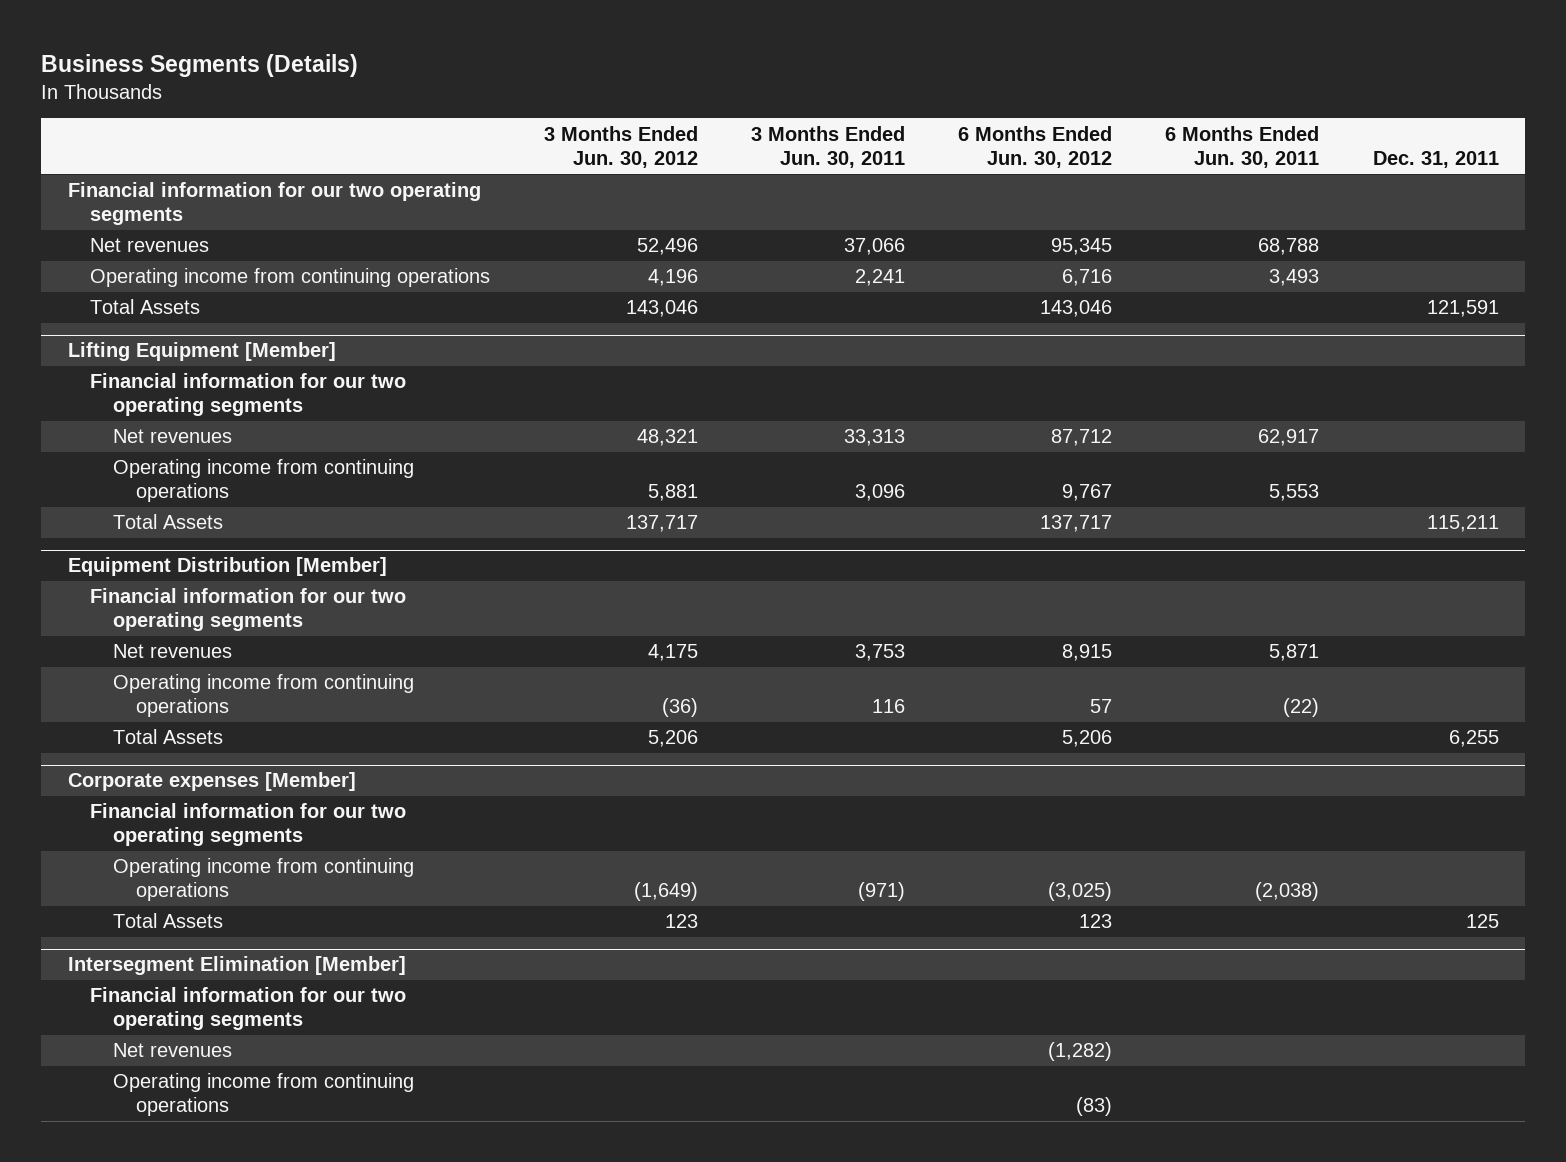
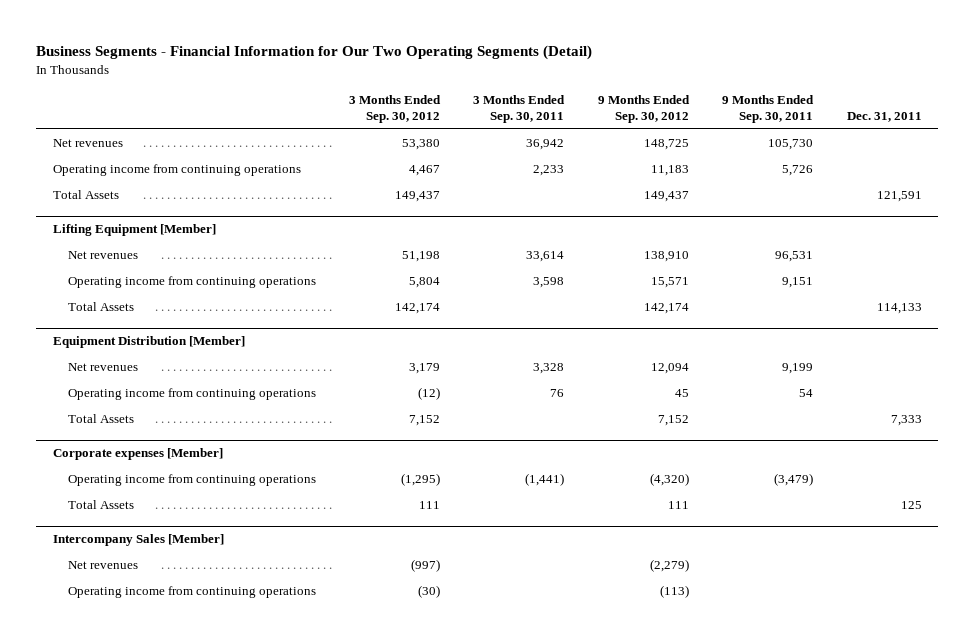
- Business Segments (Details)
+ Business Segments - Financial Information for Our Two Operating Segments (Detail)
- | 3 Months Ended Jun. 30, 2012 | 3 Months Ended Jun. 30, 2011 | 6 Months Ended Jun. 30, 2012 | 6 Months Ended Jun. 30, 2011 | Dec. 31, 2011
+ | 3 Months Ended Sep. 30, 2012 | 3 Months Ended Sep. 30, 2011 | 9 Months Ended Sep. 30, 2012 | 9 Months Ended Sep. 30, 2011 | Dec. 31, 2011
- Financial information for our two operating segments
@ Lifting Equipment [Member]
- Financial information for our two operating segments
- Total Assets | 137,717 | | 137,717 | | 115,211
+ Total Assets | 142,174 | | 142,174 | | 114,133
@ Equipment Distribution [Member]
- Financial information for our two operating segments
- Total Assets | 5,206 | | 5,206 | | 6,255
+ Total Assets | 7,152 | | 7,152 | | 7,333
@ Corporate expenses [Member]
- Financial information for our two operating segments
- Intersegment Elimination [Member]
- Financial information for our two operating segments
- Net revenues | | | (1,282) | |
- Operating income from continuing operations | | | (83) | |
+ Intercompany Sales [Member]
+ Net revenues | (997) | | (2,279) | |
+ Operating income from continuing operations | (30) | | (113) | |

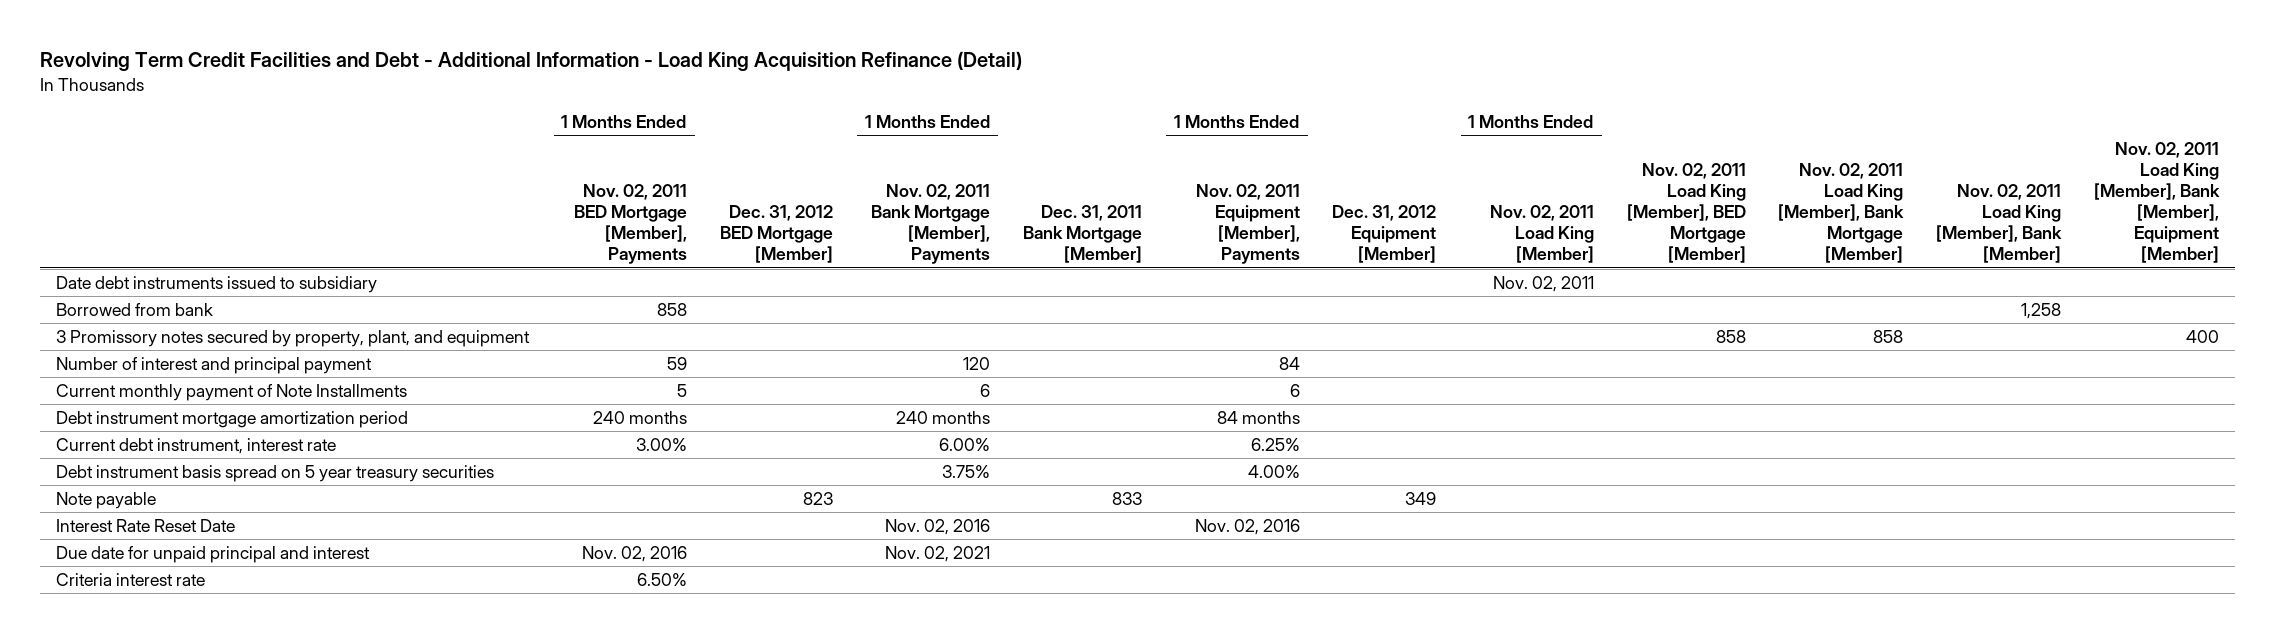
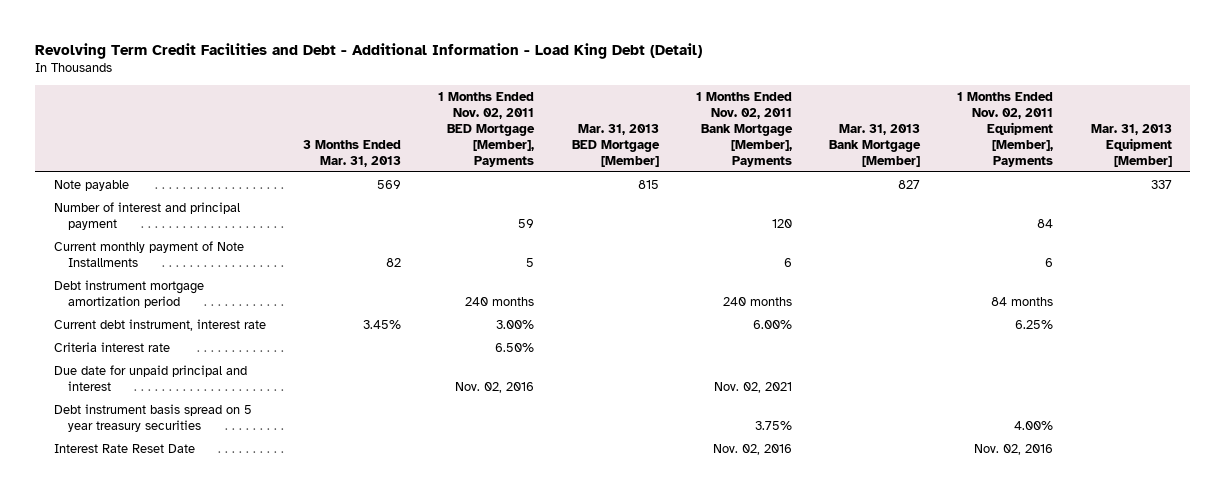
- Revolving Term Credit Facilities and Debt - Additional Information - Load King Acquisition Refinance (Detail)
+ Revolving Term Credit Facilities and Debt - Additional Information - Load King Debt (Detail)
- | 1 Months Ended Nov. 02, 2011 BED Mortgage [Member], Payments | Dec. 31, 2012 BED Mortgage [Member] | 1 Months Ended Nov. 02, 2011 Bank Mortgage [Member], Payments | Dec. 31, 2011 Bank Mortgage [Member] | 1 Months Ended Nov. 02, 2011 Equipment [Member], Payments | Dec. 31, 2012 Equipment [Member] | 1 Months Ended Nov. 02, 2011 Load King [Member] | Nov. 02, 2011 Load King [Member], BED Mortgage [Member] | Nov. 02, 2011 Load King [Member], Bank Mortgage [Member] | Nov. 02, 2011 Load King [Member], Bank [Member] | Nov. 02, 2011 Load King [Member], Bank [Member], Equipment [Member]
+ | 3 Months Ended Mar. 31, 2013 | 1 Months Ended Nov. 02, 2011 BED Mortgage [Member], Payments | Mar. 31, 2013 BED Mortgage [Member] | 1 Months Ended Nov. 02, 2011 Bank Mortgage [Member], Payments | Mar. 31, 2013 Bank Mortgage [Member] | 1 Months Ended Nov. 02, 2011 Equipment [Member], Payments | Mar. 31, 2013 Equipment [Member]
- Date debt instruments issued to subsidiary | | | | | | | Nov. 02, 2011 | | | |
- Borrowed from bank | 858 | | | | | | | | | 1,258 |
- 3 Promissory notes secured by property, plant, and equipment | | | | | | | | 858 | 858 | | 400
moved up: Note payable | 569 | | 815 | | 827 | | 337
moved up: Criteria interest rate | | 6.50% | | | | |
moved up: Due date for unpaid principal and interest | | Nov. 02, 2016 | | Nov. 02, 2021 | | |

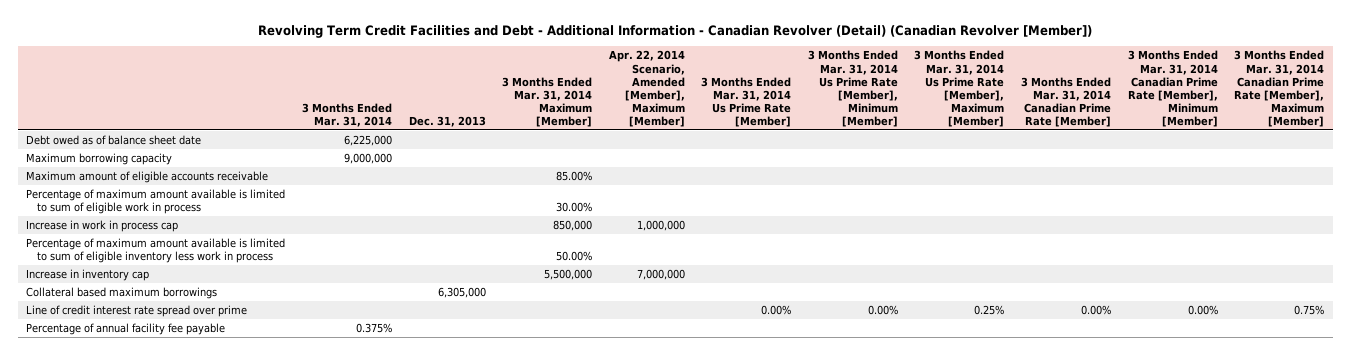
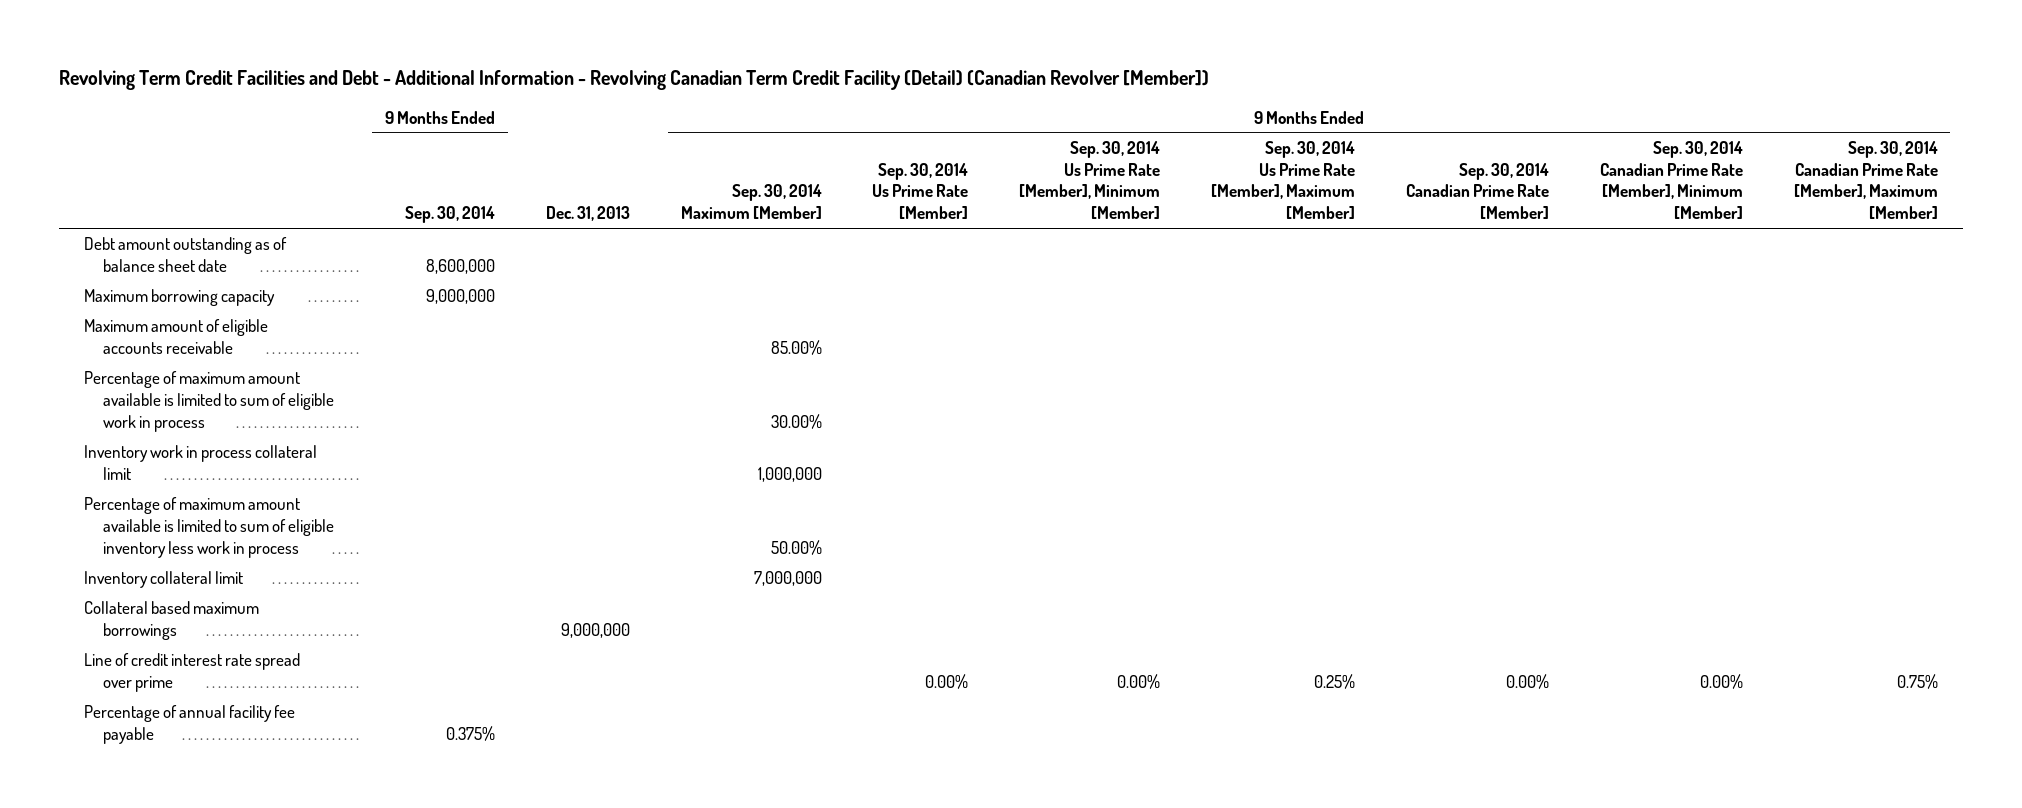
- Revolving Term Credit Facilities and Debt - Additional Information - Canadian Revolver (Detail) (Canadian Revolver [Member])
+ Revolving Term Credit Facilities and Debt - Additional Information - Revolving Canadian Term Credit Facility (Detail) (Canadian Revolver [Member])
- | 3 Months Ended Mar. 31, 2014 | Dec. 31, 2013 | 3 Months Ended Mar. 31, 2014 Maximum [Member] | Apr. 22, 2014 Scenario, Amended [Member], Maximum [Member] | 3 Months Ended Mar. 31, 2014 Us Prime Rate [Member] | 3 Months Ended Mar. 31, 2014 Us Prime Rate [Member], Minimum [Member] | 3 Months Ended Mar. 31, 2014 Us Prime Rate [Member], Maximum [Member] | 3 Months Ended Mar. 31, 2014 Canadian Prime Rate [Member] | 3 Months Ended Mar. 31, 2014 Canadian Prime Rate [Member], Minimum [Member] | 3 Months Ended Mar. 31, 2014 Canadian Prime Rate [Member], Maximum [Member]
+ | 9 Months Ended Sep. 30, 2014 | Dec. 31, 2013 | 9 Months Ended Sep. 30, 2014 Maximum [Member] | 9 Months Ended Sep. 30, 2014 Us Prime Rate [Member] | 9 Months Ended Sep. 30, 2014 Us Prime Rate [Member], Minimum [Member] | 9 Months Ended Sep. 30, 2014 Us Prime Rate [Member], Maximum [Member] | 9 Months Ended Sep. 30, 2014 Canadian Prime Rate [Member] | 9 Months Ended Sep. 30, 2014 Canadian Prime Rate [Member], Minimum [Member] | 9 Months Ended Sep. 30, 2014 Canadian Prime Rate [Member], Maximum [Member]
- Debt owed as of balance sheet date | 6,225,000 | | | | | | | | |
+ Debt amount outstanding as of balance sheet date | 8,600,000 | | | | | | | |
- Increase in work in process cap | | | 850,000 | 1,000,000 | | | | | |
+ Inventory work in process collateral limit | | | 1,000,000 | | | | | |
- Increase in inventory cap | | | 5,500,000 | 7,000,000 | | | | | |
- Collateral based maximum borrowings | | 6,305,000 | | | | | | | |
+ Inventory collateral limit | | | 7,000,000 | | | | | |
+ Collateral based maximum borrowings | | 9,000,000 | | | | | | |

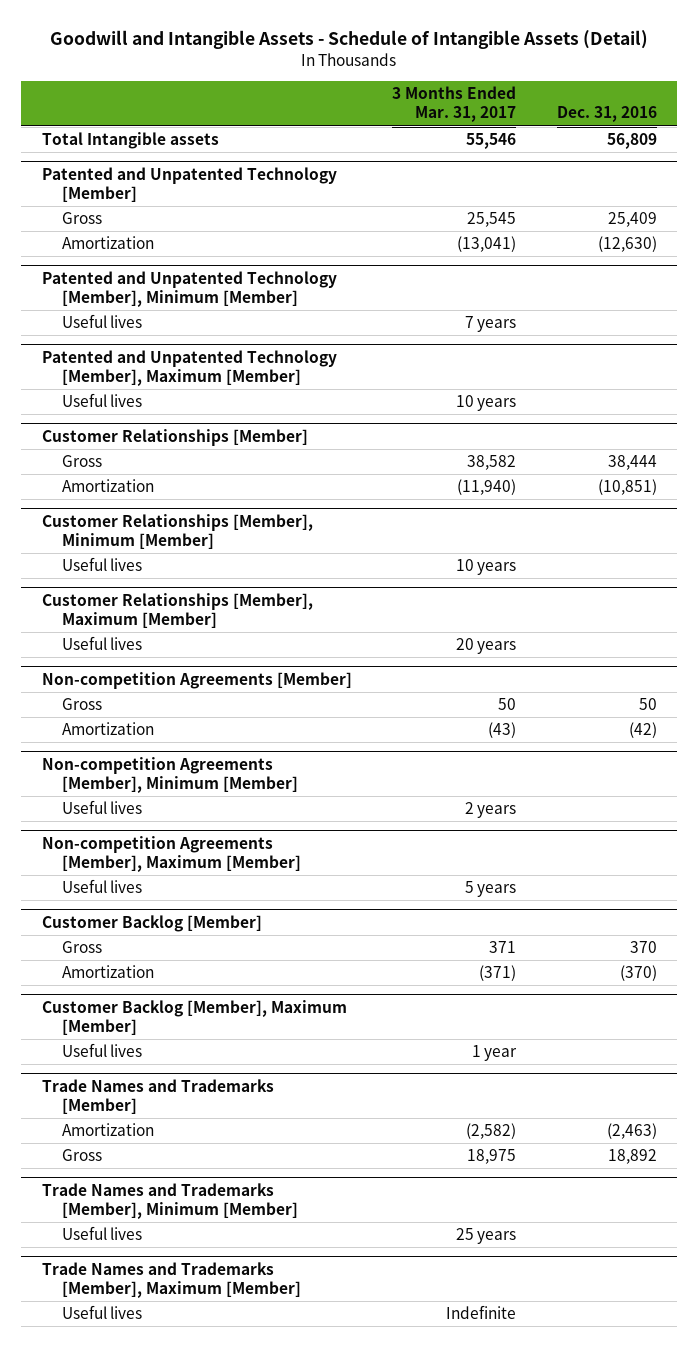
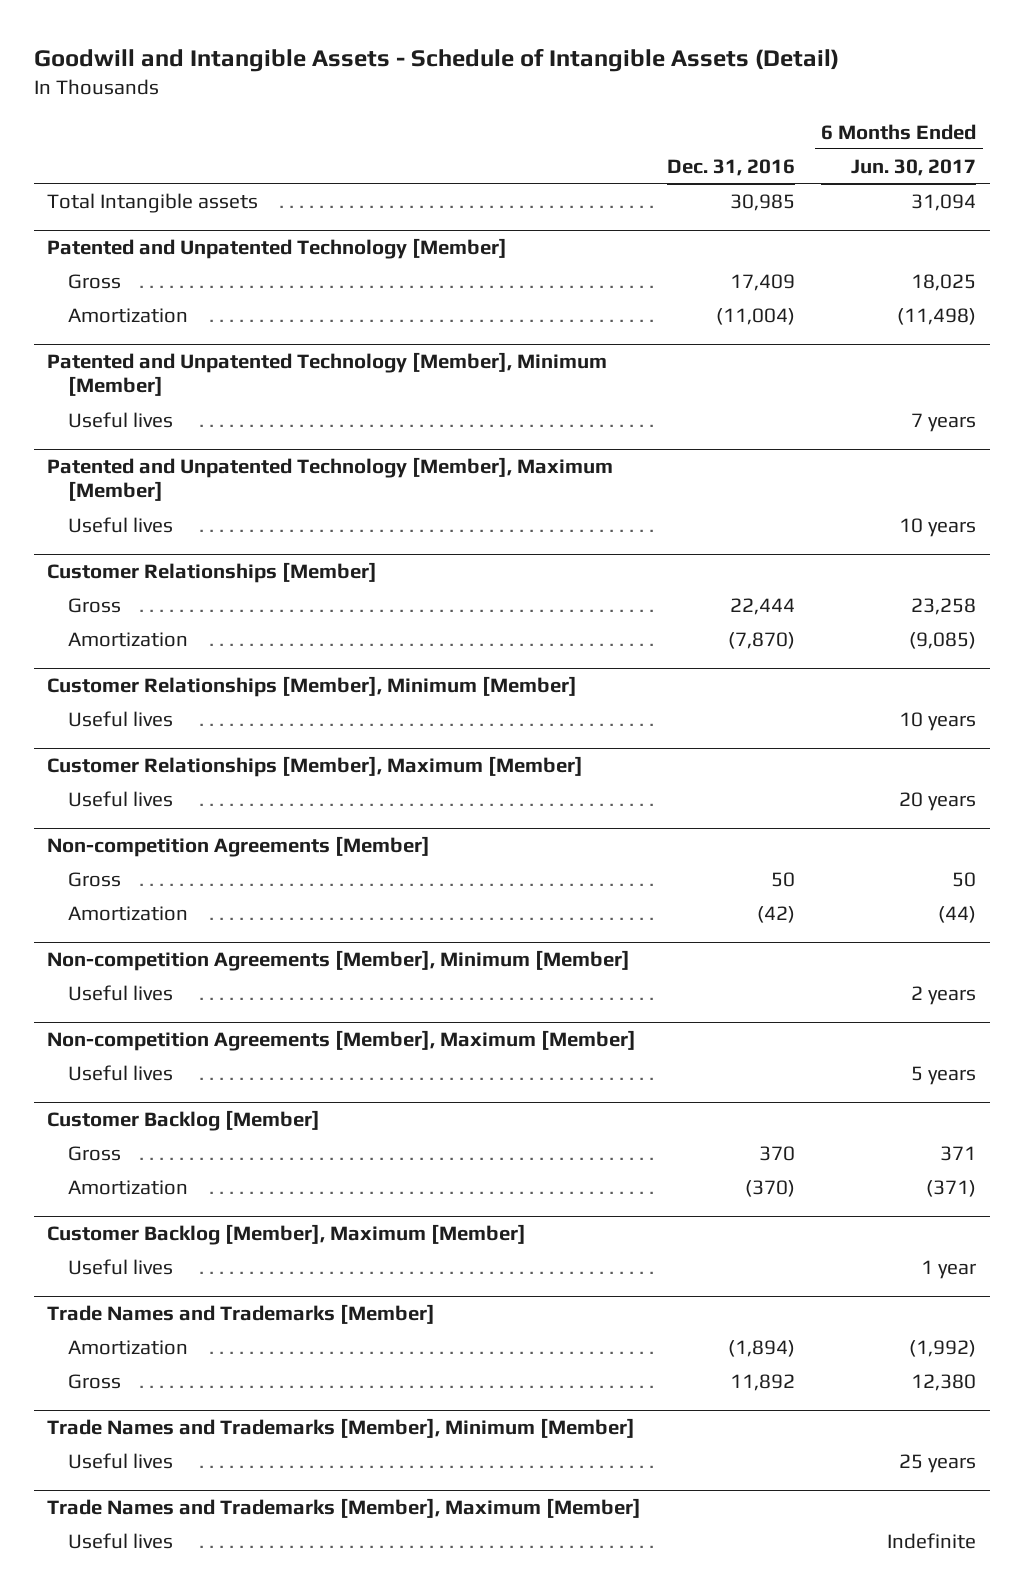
- | 3 Months Ended Mar. 31, 2017 | Dec. 31, 2016
+ | Dec. 31, 2016 | 6 Months Ended Jun. 30, 2017
- Total Intangible assets | 55,546 | 56,809
+ Total Intangible assets | 30,985 | 31,094
@ Patented and Unpatented Technology [Member]
- Gross | 25,545 | 25,409
- Amortization | (13,041) | (12,630)
+ Gross | 17,409 | 18,025
+ Amortization | (11,004) | (11,498)
@ Customer Relationships [Member]
- Gross | 38,582 | 38,444
- Amortization | (11,940) | (10,851)
+ Gross | 22,444 | 23,258
+ Amortization | (7,870) | (9,085)
@ Trade Names and Trademarks [Member]
- Amortization | (2,582) | (2,463)
- Gross | 18,975 | 18,892
+ Amortization | (1,894) | (1,992)
+ Gross | 11,892 | 12,380

